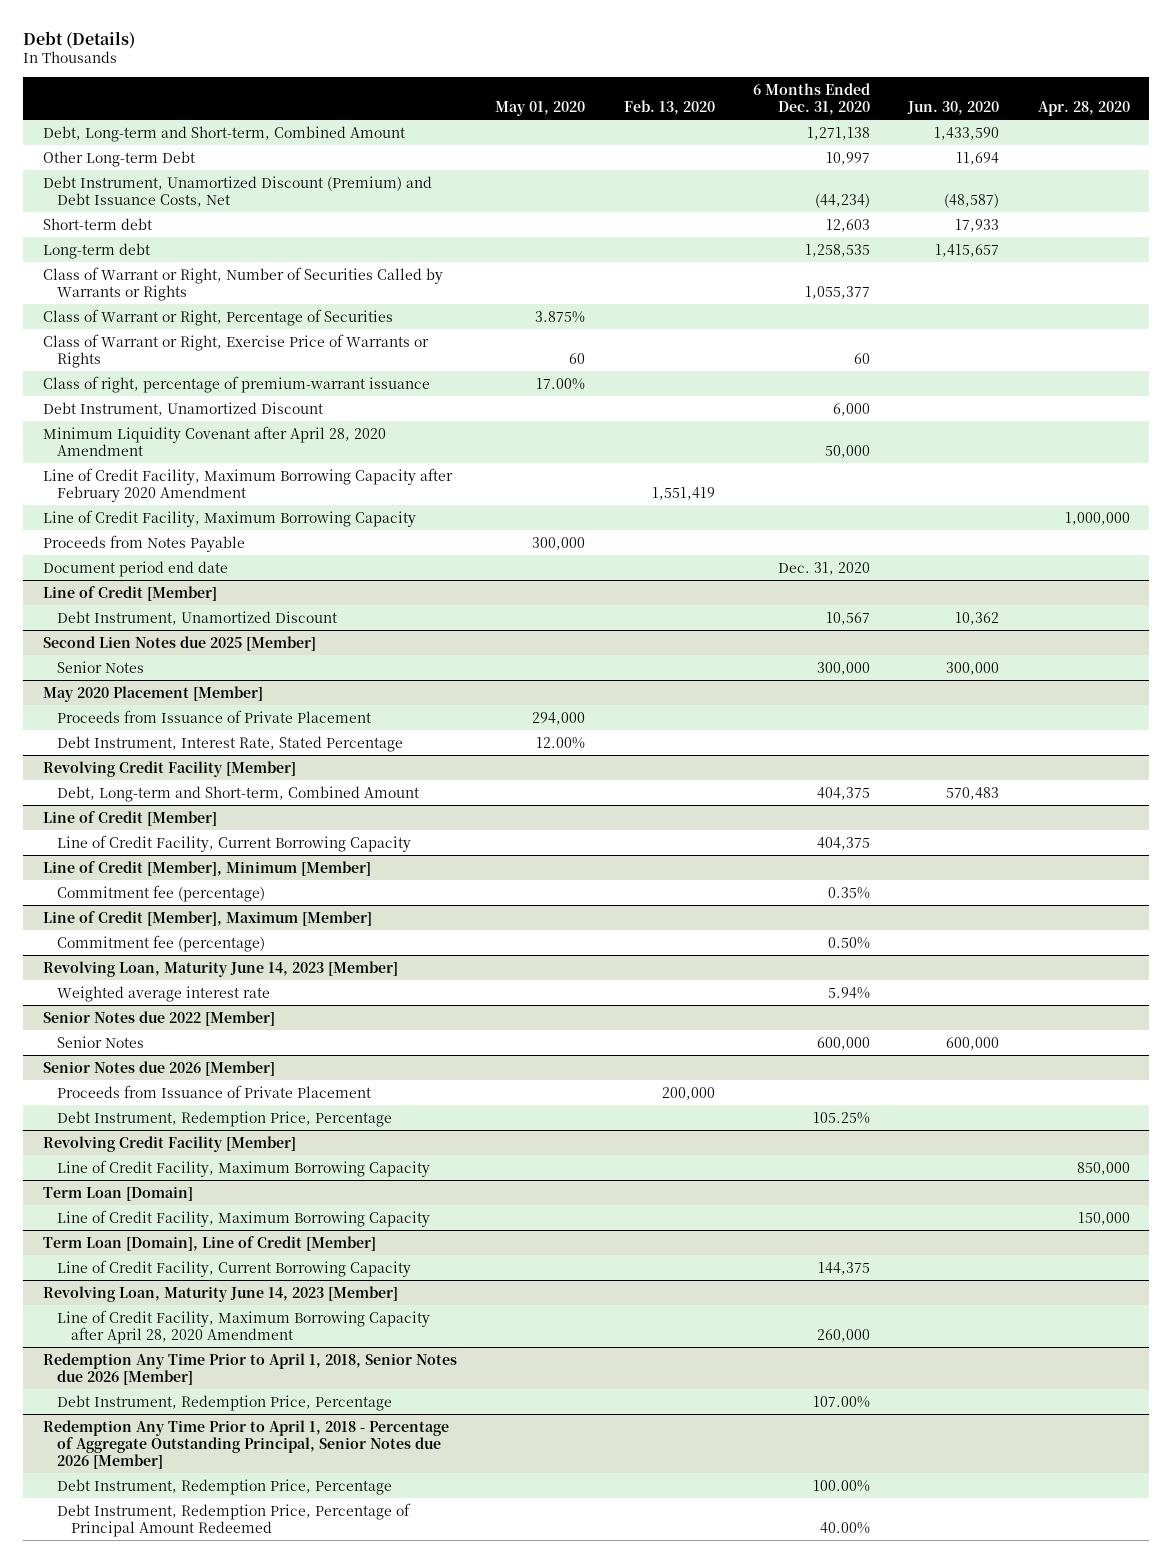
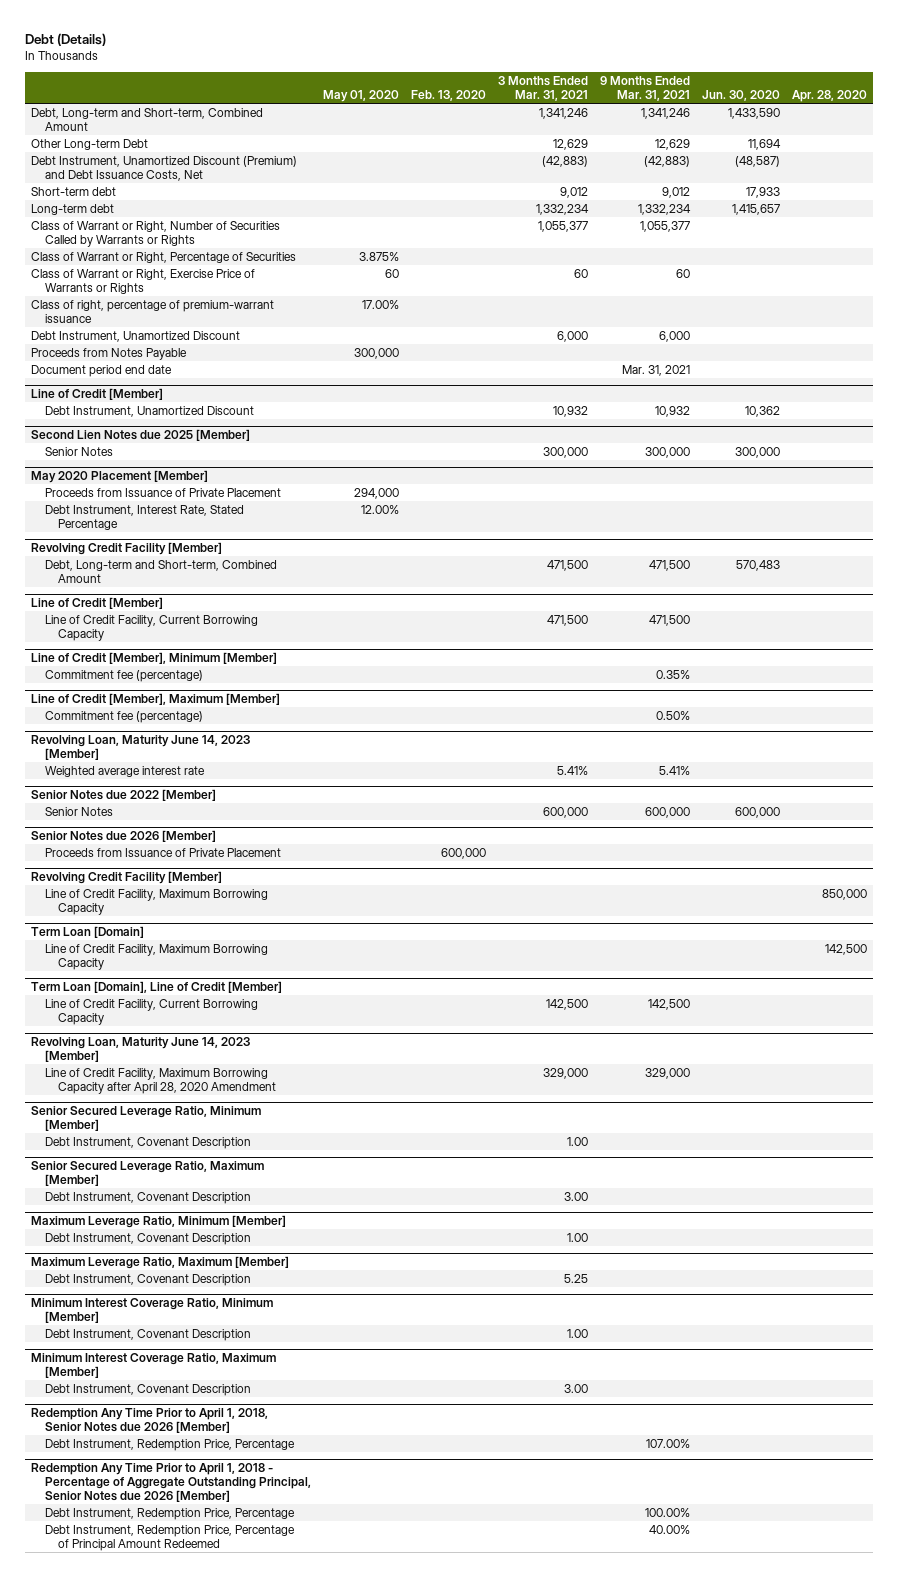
- | May 01, 2020 | Feb. 13, 2020 | 6 Months Ended Dec. 31, 2020 | Jun. 30, 2020 | Apr. 28, 2020
+ | May 01, 2020 | Feb. 13, 2020 | 3 Months Ended Mar. 31, 2021 | 9 Months Ended Mar. 31, 2021 | Jun. 30, 2020 | Apr. 28, 2020
- Minimum Liquidity Covenant after April 28, 2020 Amendment | | | 50,000 | |
- Line of Credit Facility, Maximum Borrowing Capacity after February 2020 Amendment | | 1,551,419 | | |
- Line of Credit Facility, Maximum Borrowing Capacity | | | | | 1,000,000
@ Senior Notes due 2026 [Member]
- Proceeds from Issuance of Private Placement | | 200,000 | | |
- Debt Instrument, Redemption Price, Percentage | | | 105.25% | |
+ Proceeds from Issuance of Private Placement | | 600,000 | | | |
@ Term Loan [Domain]
- Line of Credit Facility, Maximum Borrowing Capacity | | | | | 150,000
+ Line of Credit Facility, Maximum Borrowing Capacity | | | | | | 142,500
+ Senior Secured Leverage Ratio, Minimum [Member]
+ Debt Instrument, Covenant Description | | | 1.00 | | |
+ Senior Secured Leverage Ratio, Maximum [Member]
+ Debt Instrument, Covenant Description | | | 3.00 | | |
+ Maximum Leverage Ratio, Minimum [Member]
+ Debt Instrument, Covenant Description | | | 1.00 | | |
+ Maximum Leverage Ratio, Maximum [Member]
+ Debt Instrument, Covenant Description | | | 5.25 | | |
+ Minimum Interest Coverage Ratio, Minimum [Member]
+ Debt Instrument, Covenant Description | | | 1.00 | | |
+ Minimum Interest Coverage Ratio, Maximum [Member]
+ Debt Instrument, Covenant Description | | | 3.00 | | |

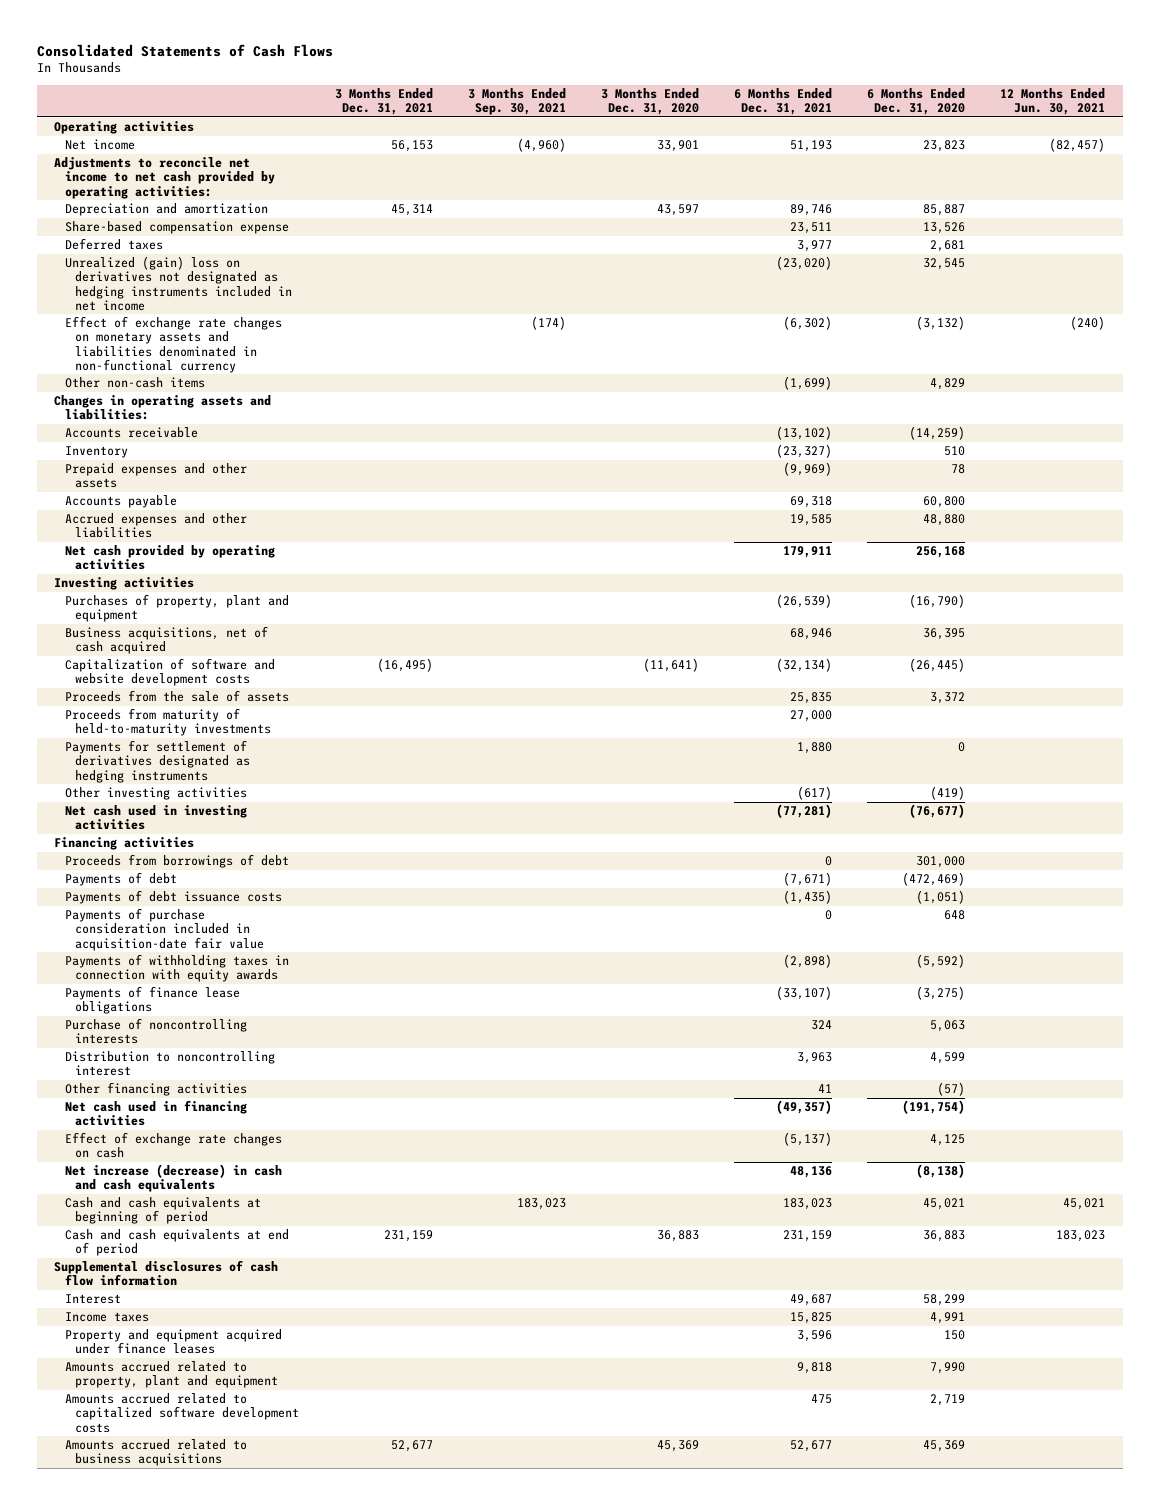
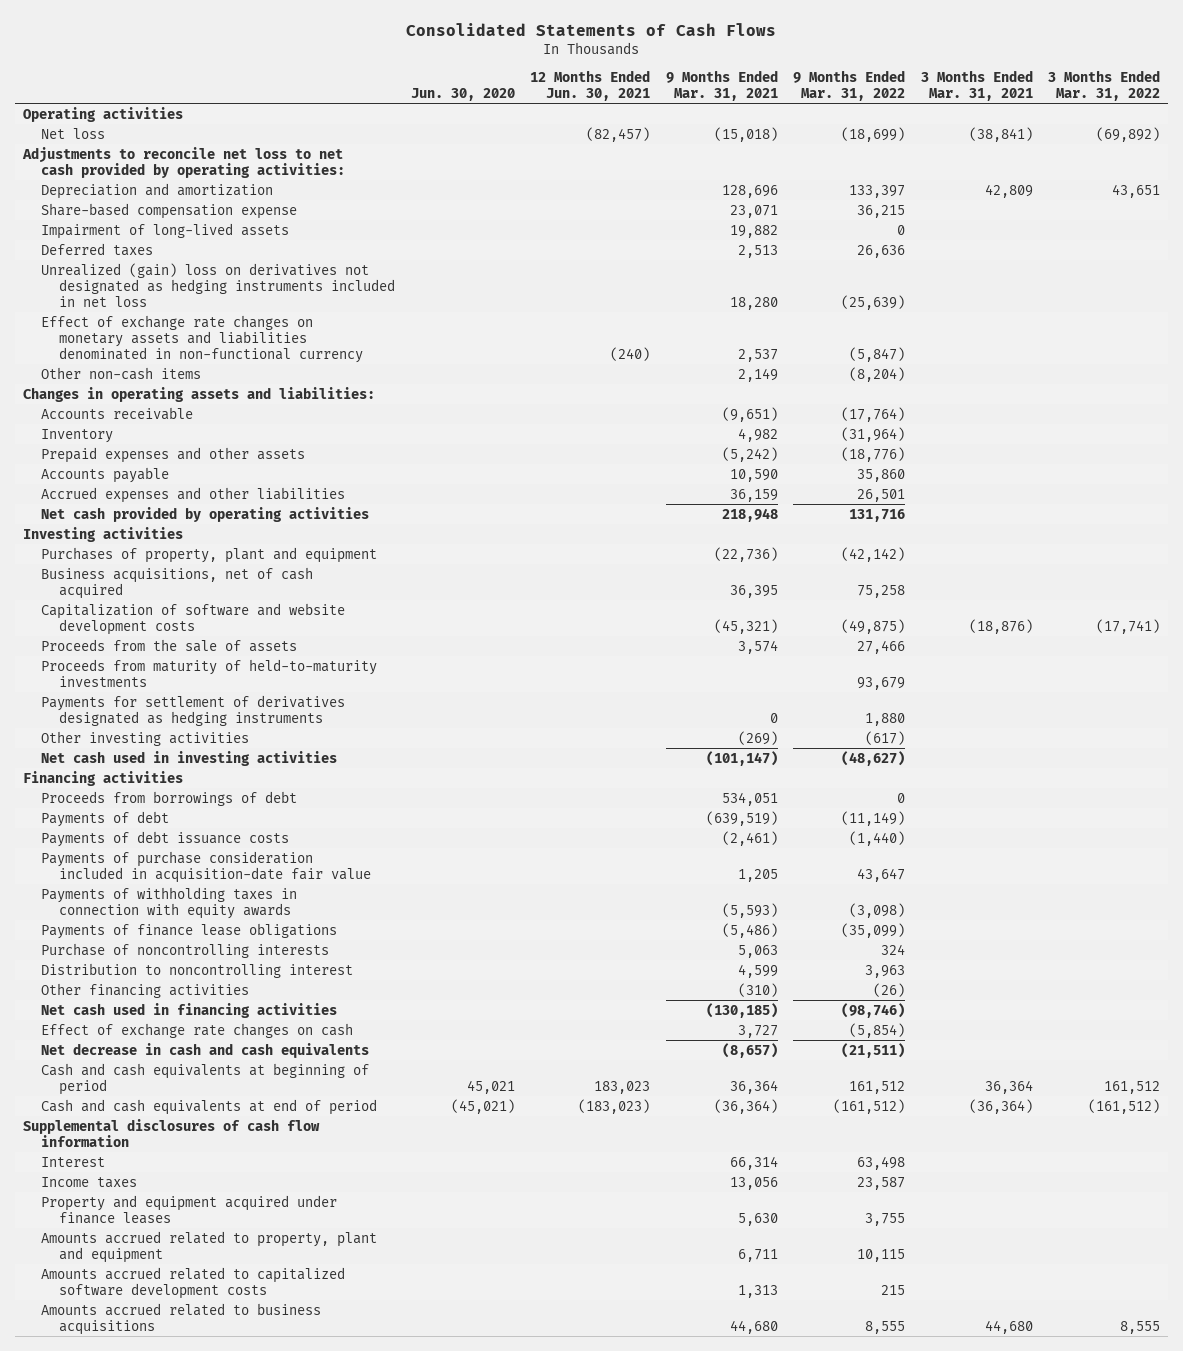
- | 3 Months Ended Dec. 31, 2021 | 3 Months Ended Sep. 30, 2021 | 3 Months Ended Dec. 31, 2020 | 6 Months Ended Dec. 31, 2021 | 6 Months Ended Dec. 31, 2020 | 12 Months Ended Jun. 30, 2021
+ | Jun. 30, 2020 | 12 Months Ended Jun. 30, 2021 | 9 Months Ended Mar. 31, 2021 | 9 Months Ended Mar. 31, 2022 | 3 Months Ended Mar. 31, 2021 | 3 Months Ended Mar. 31, 2022
- Net income | 56,153 | (4,960) | 33,901 | 51,193 | 23,823 | (82,457)
- Adjustments to reconcile net income to net cash provided by operating activities:
+ Net loss | | (82,457) | (15,018) | (18,699) | (38,841) | (69,892)
+ Adjustments to reconcile net loss to net cash provided by operating activities:
+ Impairment of long-lived assets | | | 19,882 | 0 | |
- Unrealized (gain) loss on derivatives not designated as hedging instruments included in net income | | | | (23,020) | 32,545 |
+ Unrealized (gain) loss on derivatives not designated as hedging instruments included in net loss | | | 18,280 | (25,639) | |
- Net increase (decrease) in cash and cash equivalents | | | | 48,136 | (8,138) |
- Cash and cash equivalents at beginning of period | | 183,023 | | 183,023 | 45,021 | 45,021
- Cash and cash equivalents at end of period | 231,159 | | 36,883 | 231,159 | 36,883 | 183,023
+ Net decrease in cash and cash equivalents | | | (8,657) | (21,511) | |
+ Cash and cash equivalents at beginning of period | 45,021 | 183,023 | 36,364 | 161,512 | 36,364 | 161,512
+ Cash and cash equivalents at end of period | (45,021) | (183,023) | (36,364) | (161,512) | (36,364) | (161,512)

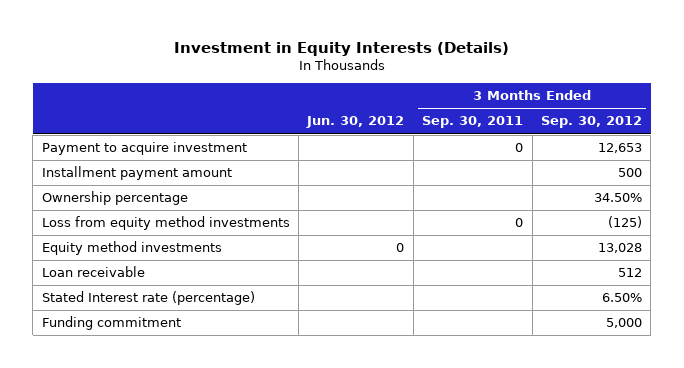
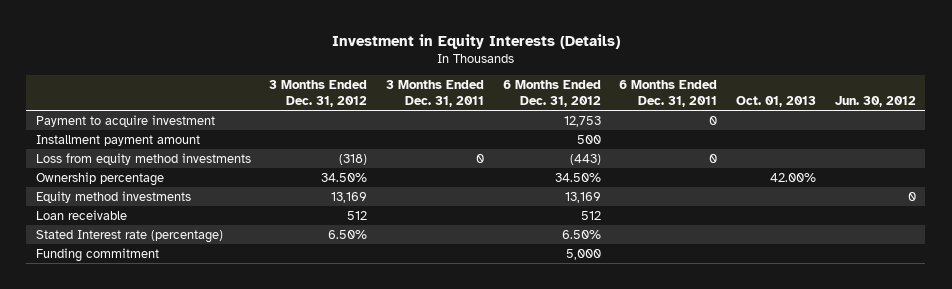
- | Jun. 30, 2012 | 3 Months Ended Sep. 30, 2011 | 3 Months Ended Sep. 30, 2012
+ | 3 Months Ended Dec. 31, 2012 | 3 Months Ended Dec. 31, 2011 | 6 Months Ended Dec. 31, 2012 | 6 Months Ended Dec. 31, 2011 | Oct. 01, 2013 | Jun. 30, 2012
moved down: Ownership percentage | 34.50% | | 34.50% | | 42.00% |

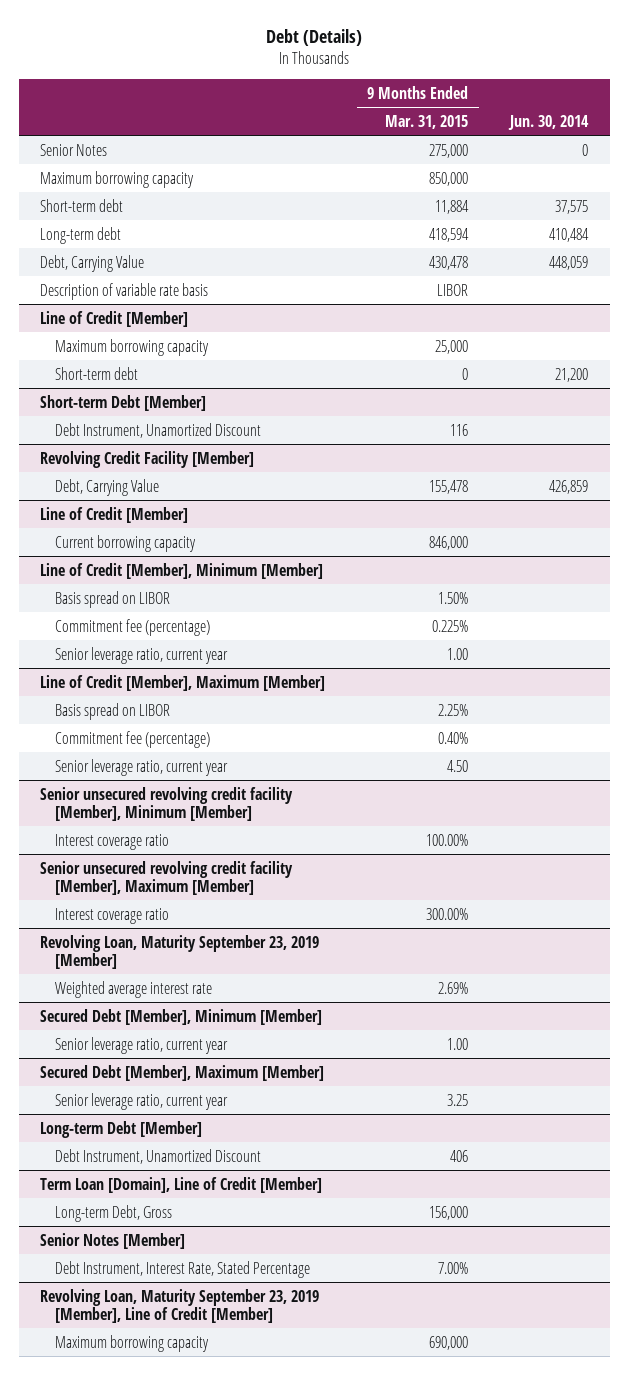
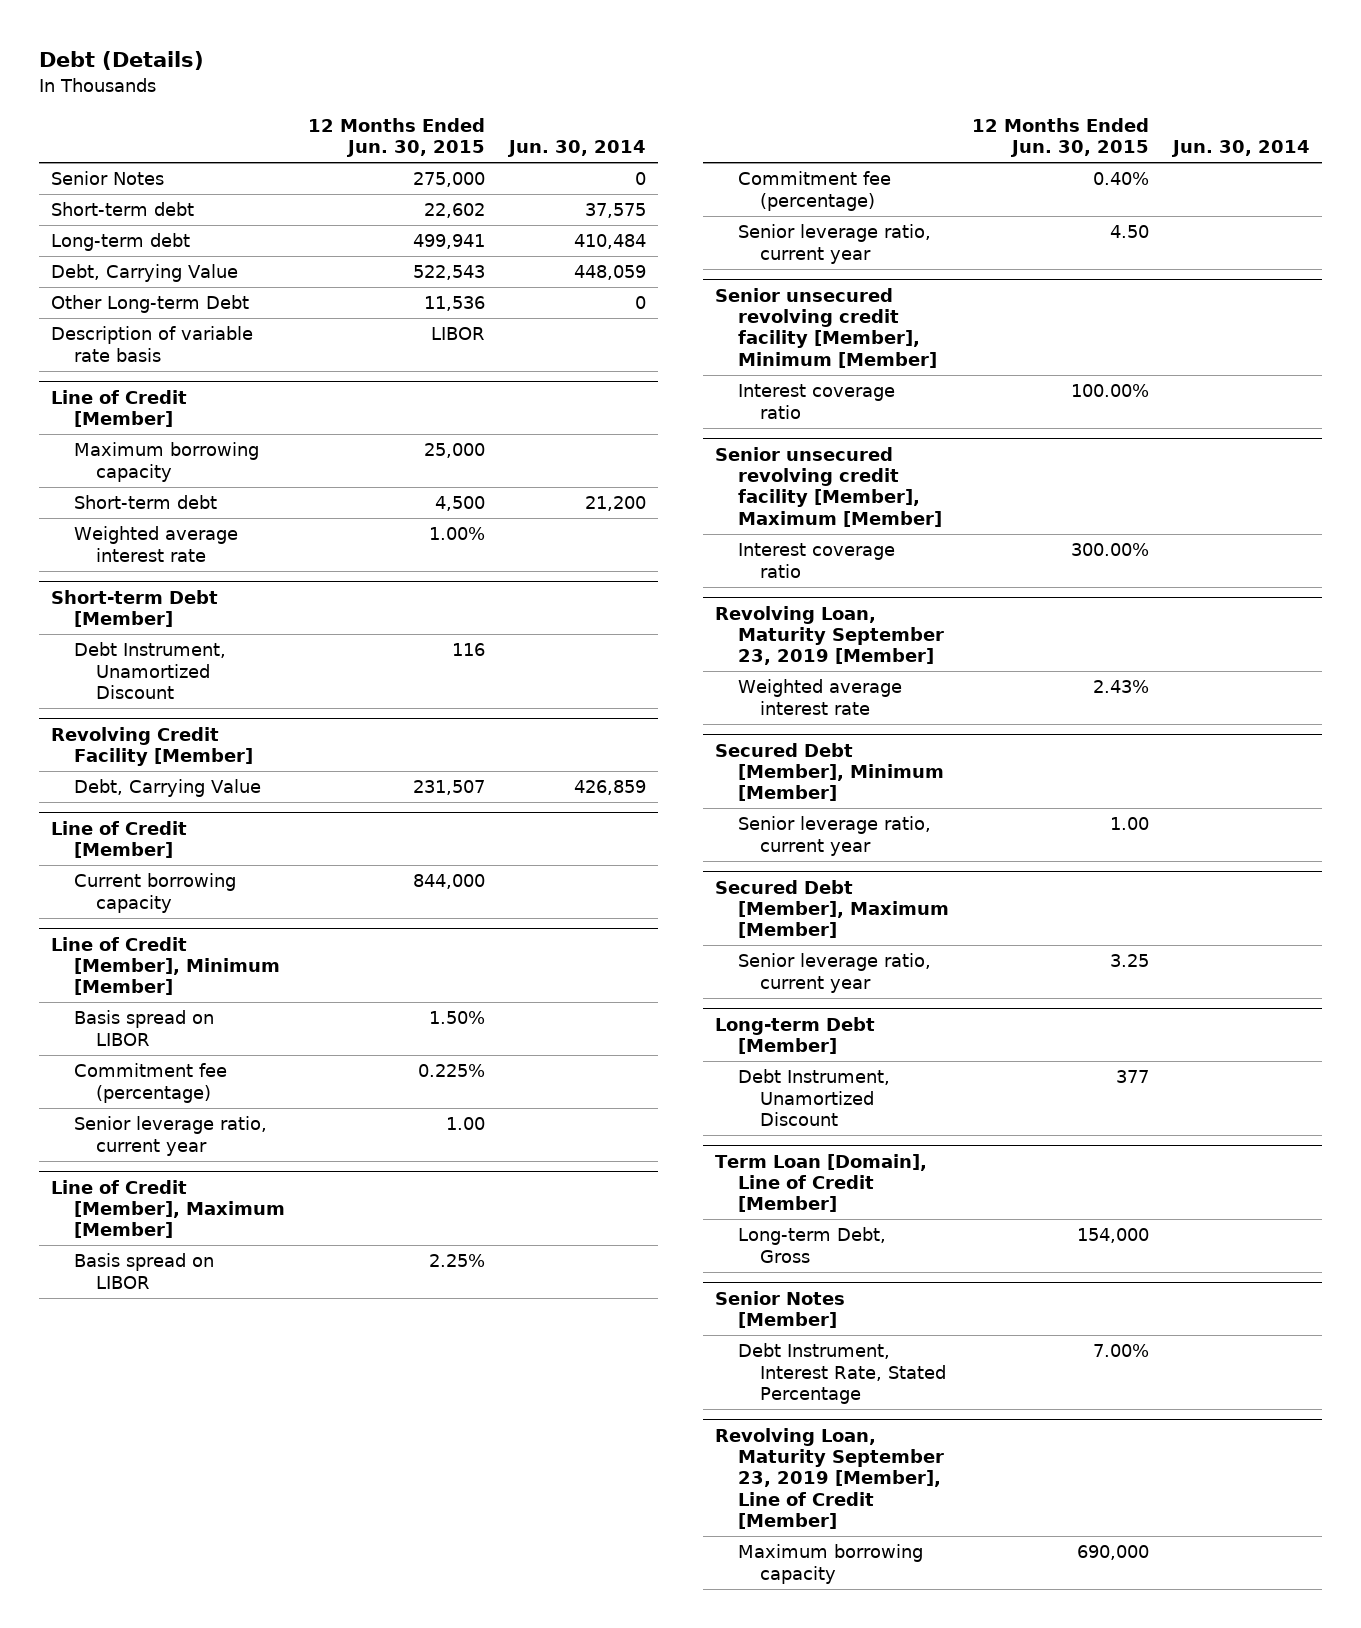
- | 9 Months Ended Mar. 31, 2015 | Jun. 30, 2014
+ | 12 Months Ended Jun. 30, 2015 | Jun. 30, 2014
- Maximum borrowing capacity | 850,000 |
+ Other Long-term Debt | 11,536 | 0
@ Line of Credit [Member]
+ Weighted average interest rate | 1.00% |

